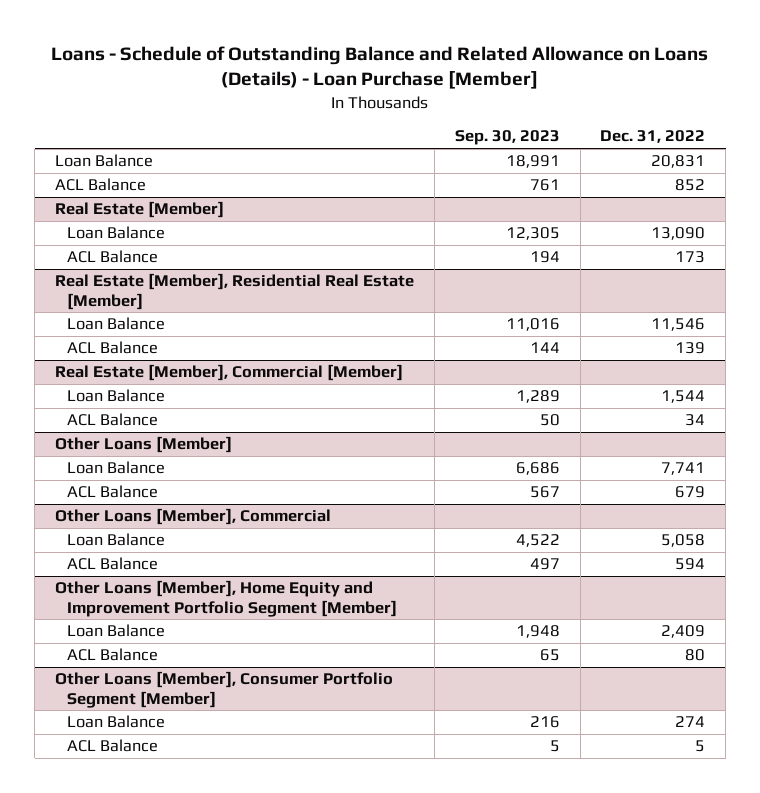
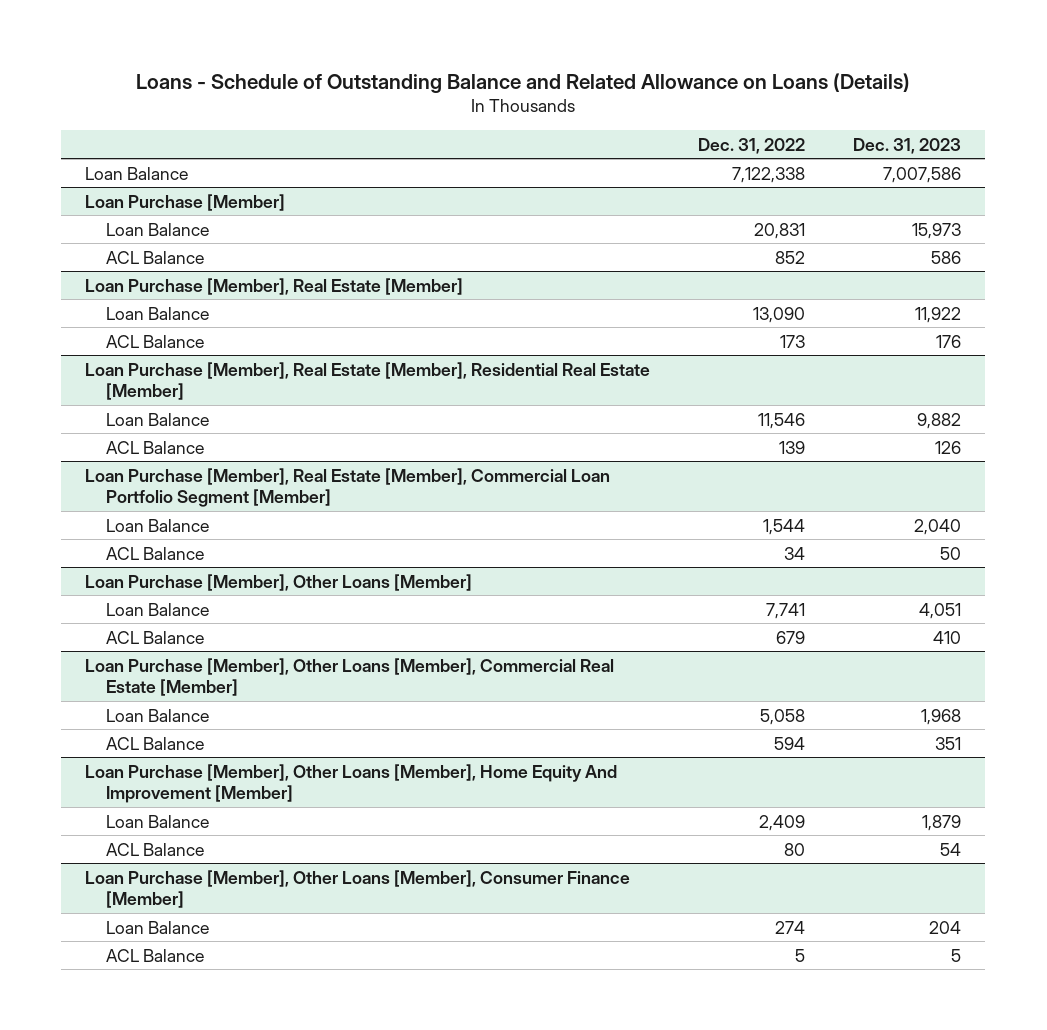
- Loans - Schedule of Outstanding Balance and Related Allowance on Loans (Details) - Loan Purchase [Member]
+ Loans - Schedule of Outstanding Balance and Related Allowance on Loans (Details)
- | Sep. 30, 2023 | Dec. 31, 2022
+ | Dec. 31, 2022 | Dec. 31, 2023
+ Loan Balance | 7,122,338 | 7,007,586
+ Loan Purchase [Member]
- Real Estate [Member]
+ Loan Purchase [Member], Real Estate [Member]
- Real Estate [Member], Residential Real Estate [Member]
+ Loan Purchase [Member], Real Estate [Member], Residential Real Estate [Member]
- Real Estate [Member], Commercial [Member]
+ Loan Purchase [Member], Real Estate [Member], Commercial Loan Portfolio Segment [Member]
- Other Loans [Member]
+ Loan Purchase [Member], Other Loans [Member]
- Other Loans [Member], Commercial
+ Loan Purchase [Member], Other Loans [Member], Commercial Real Estate [Member]
- Other Loans [Member], Home Equity and Improvement Portfolio Segment [Member]
+ Loan Purchase [Member], Other Loans [Member], Home Equity And Improvement [Member]
- Other Loans [Member], Consumer Portfolio Segment [Member]
+ Loan Purchase [Member], Other Loans [Member], Consumer Finance [Member]

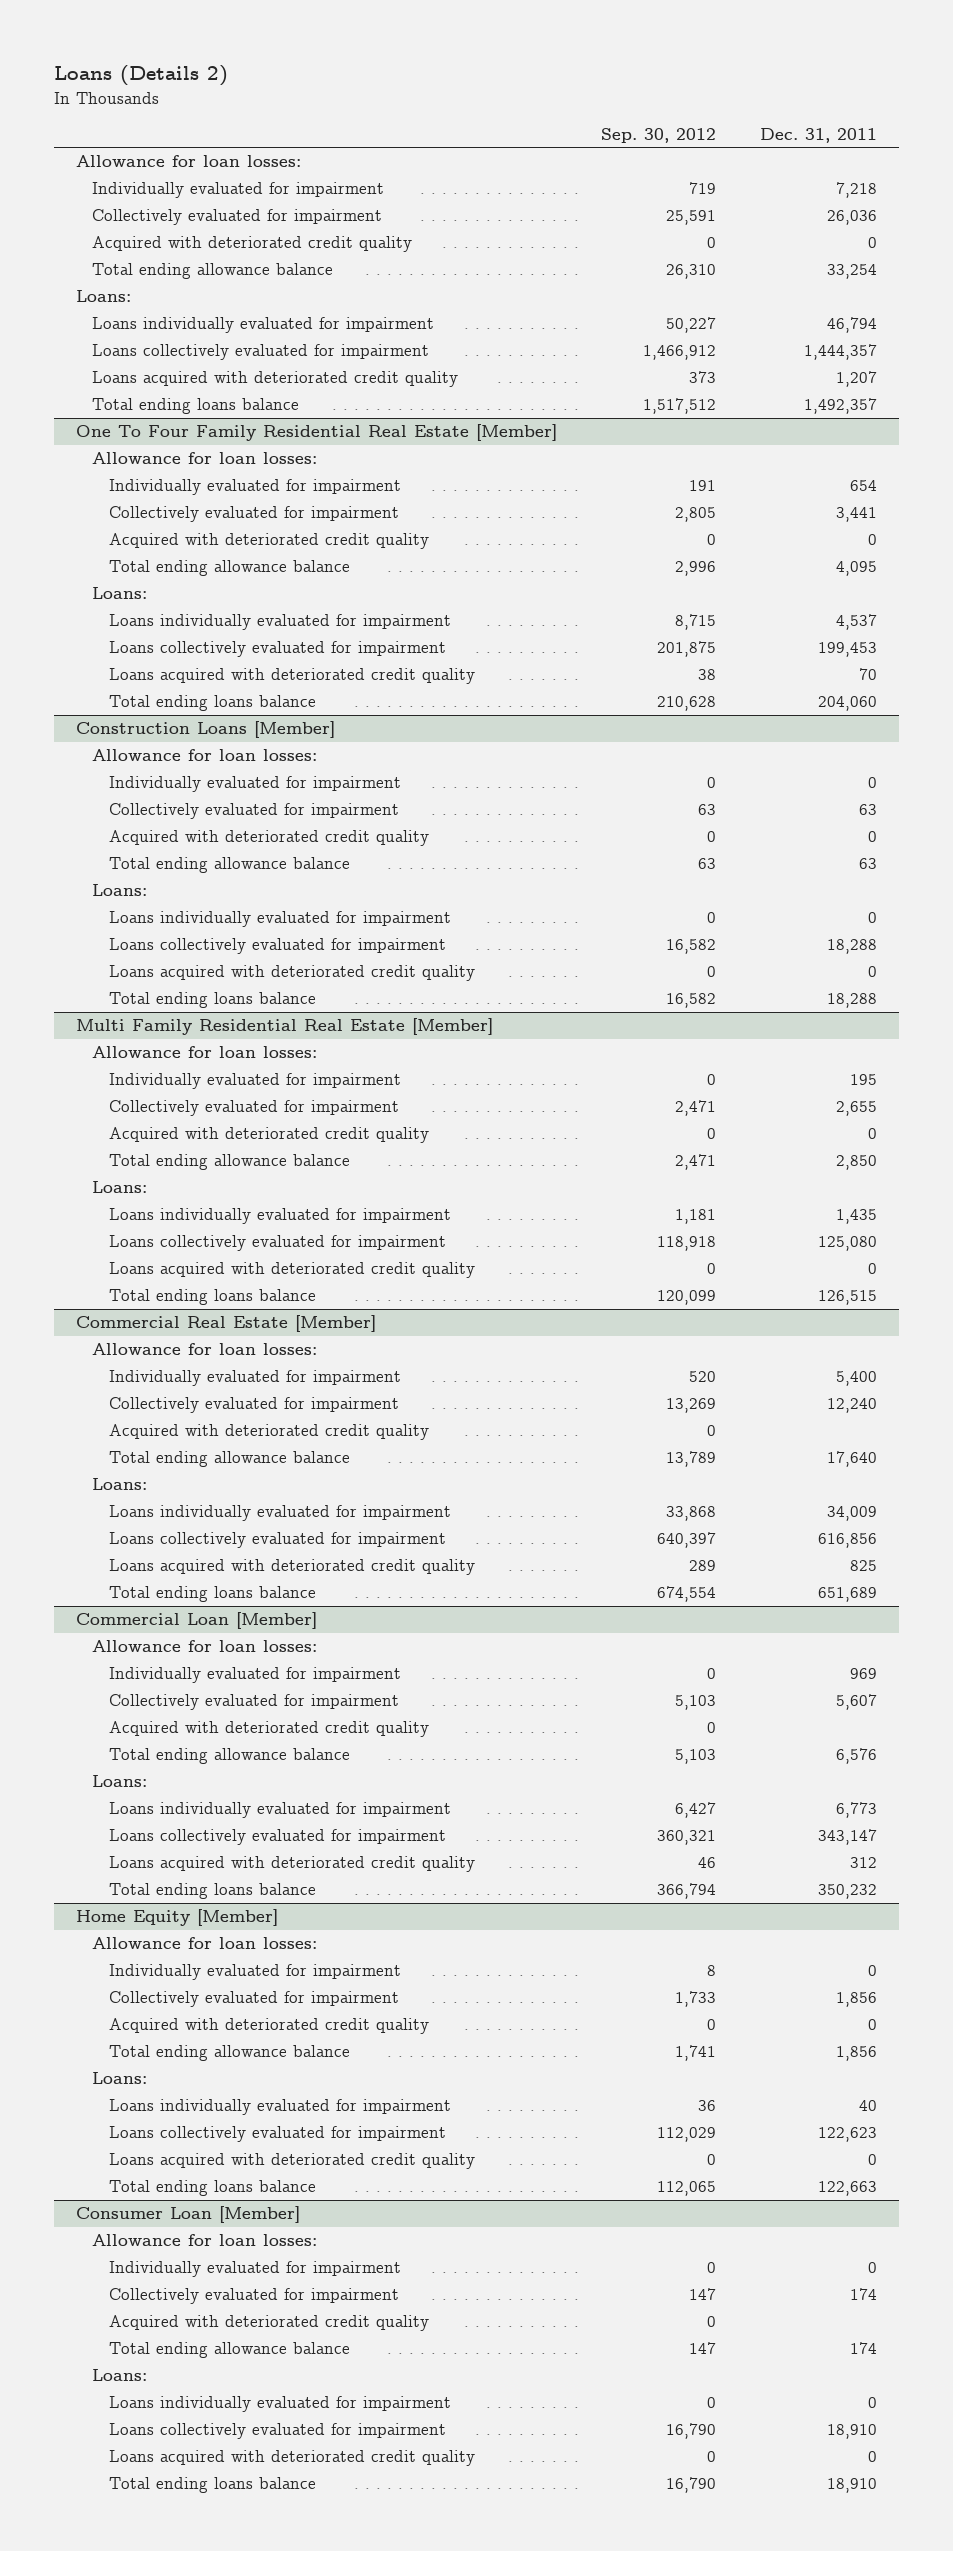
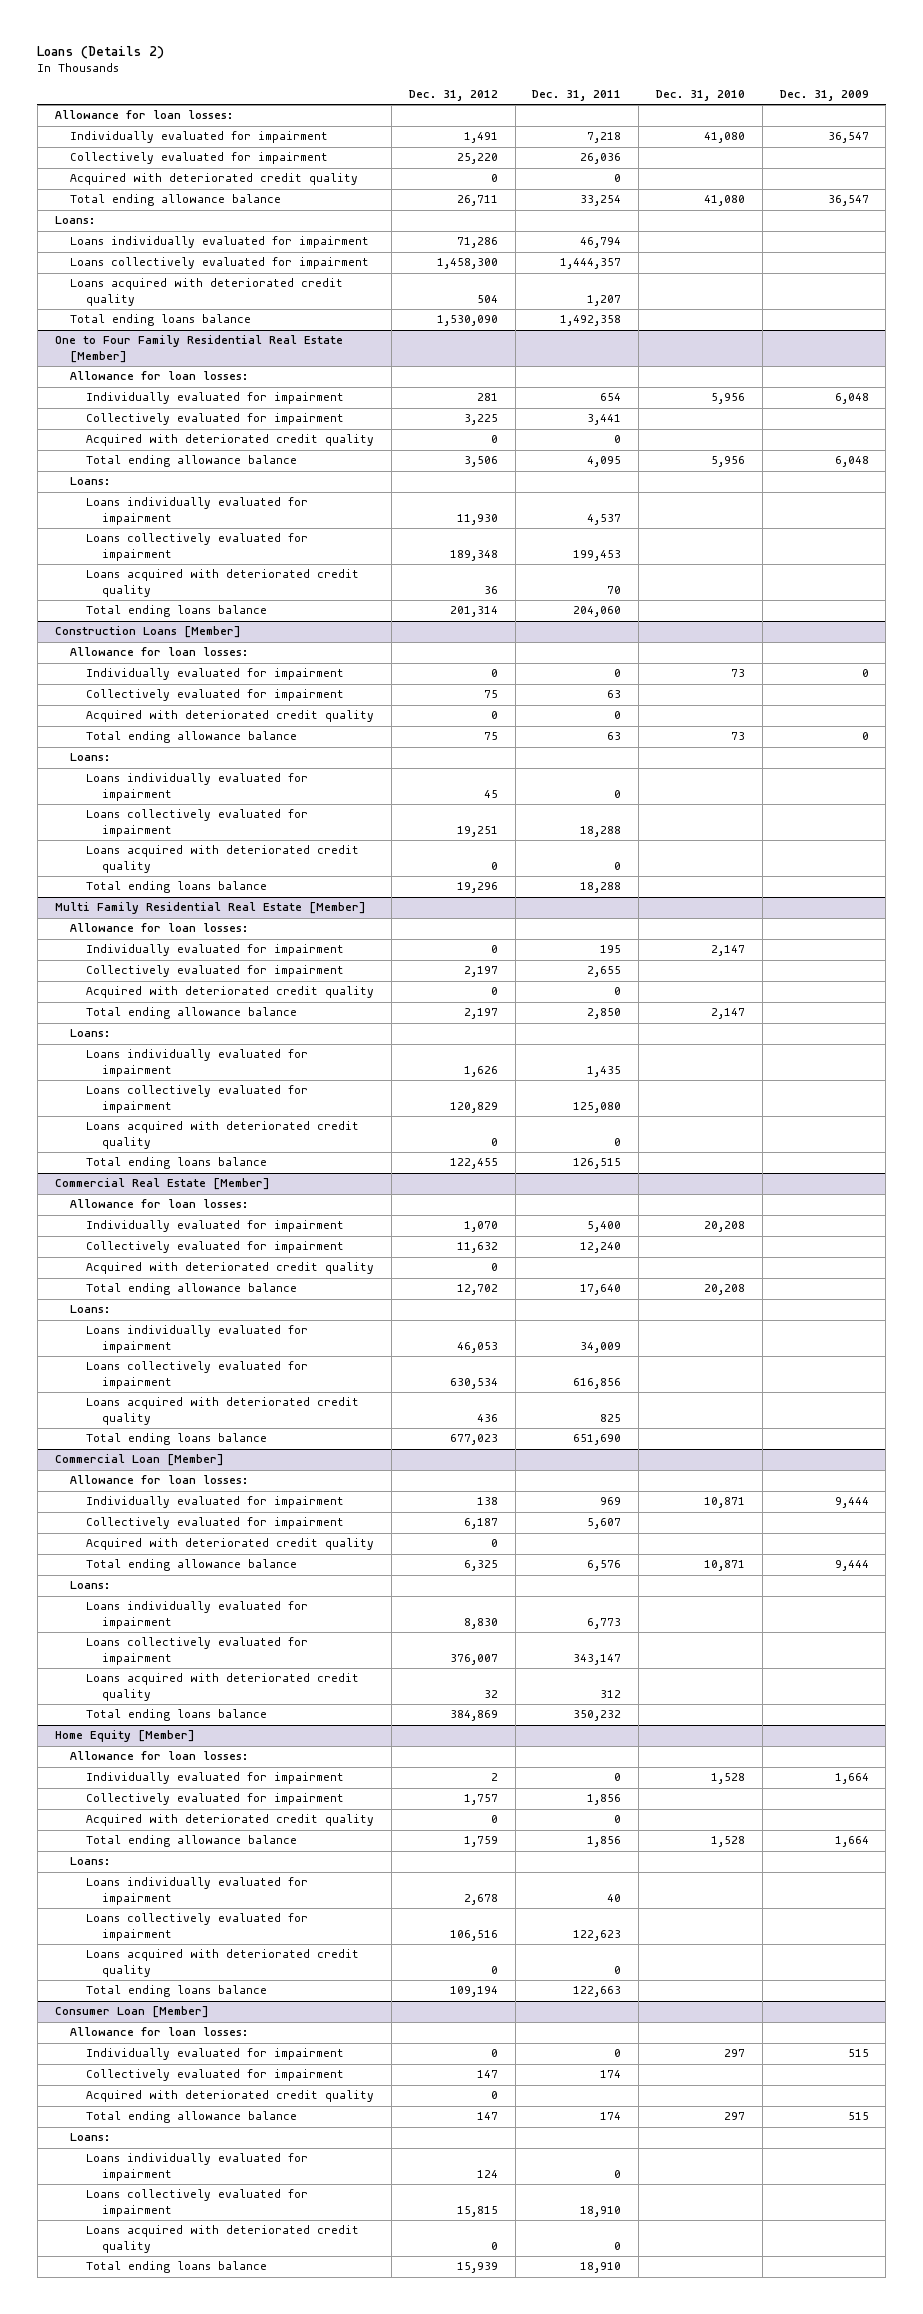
- | Sep. 30, 2012 | Dec. 31, 2011
+ | Dec. 31, 2012 | Dec. 31, 2011 | Dec. 31, 2010 | Dec. 31, 2009
- Total ending loans balance | 1,517,512 | 1,492,357
- One To Four Family Residential Real Estate [Member]
+ Total ending loans balance | 1,530,090 | 1,492,358 | |
+ One to Four Family Residential Real Estate [Member]
@ Commercial Real Estate [Member]
- Total ending loans balance | 674,554 | 651,689
+ Total ending loans balance | 677,023 | 651,690 | |

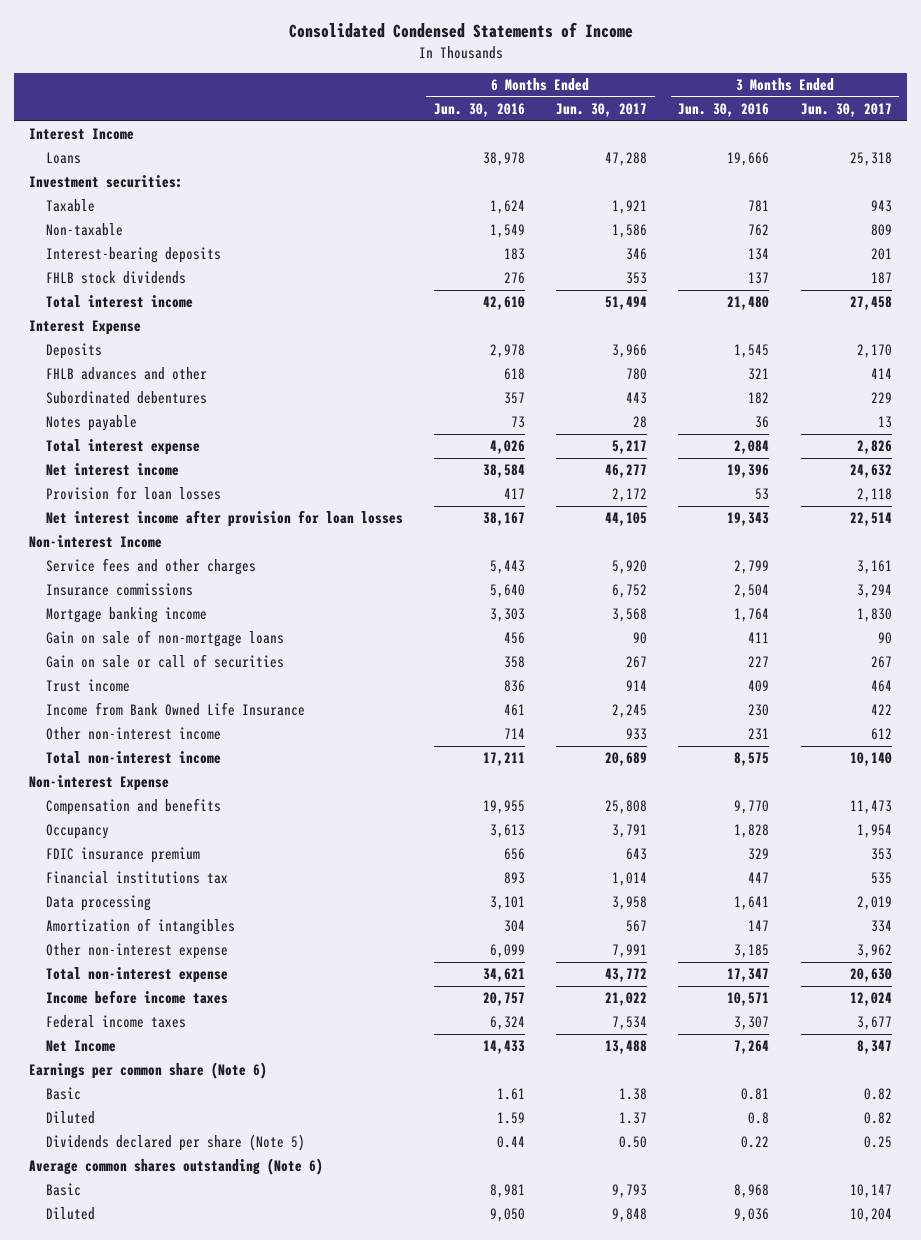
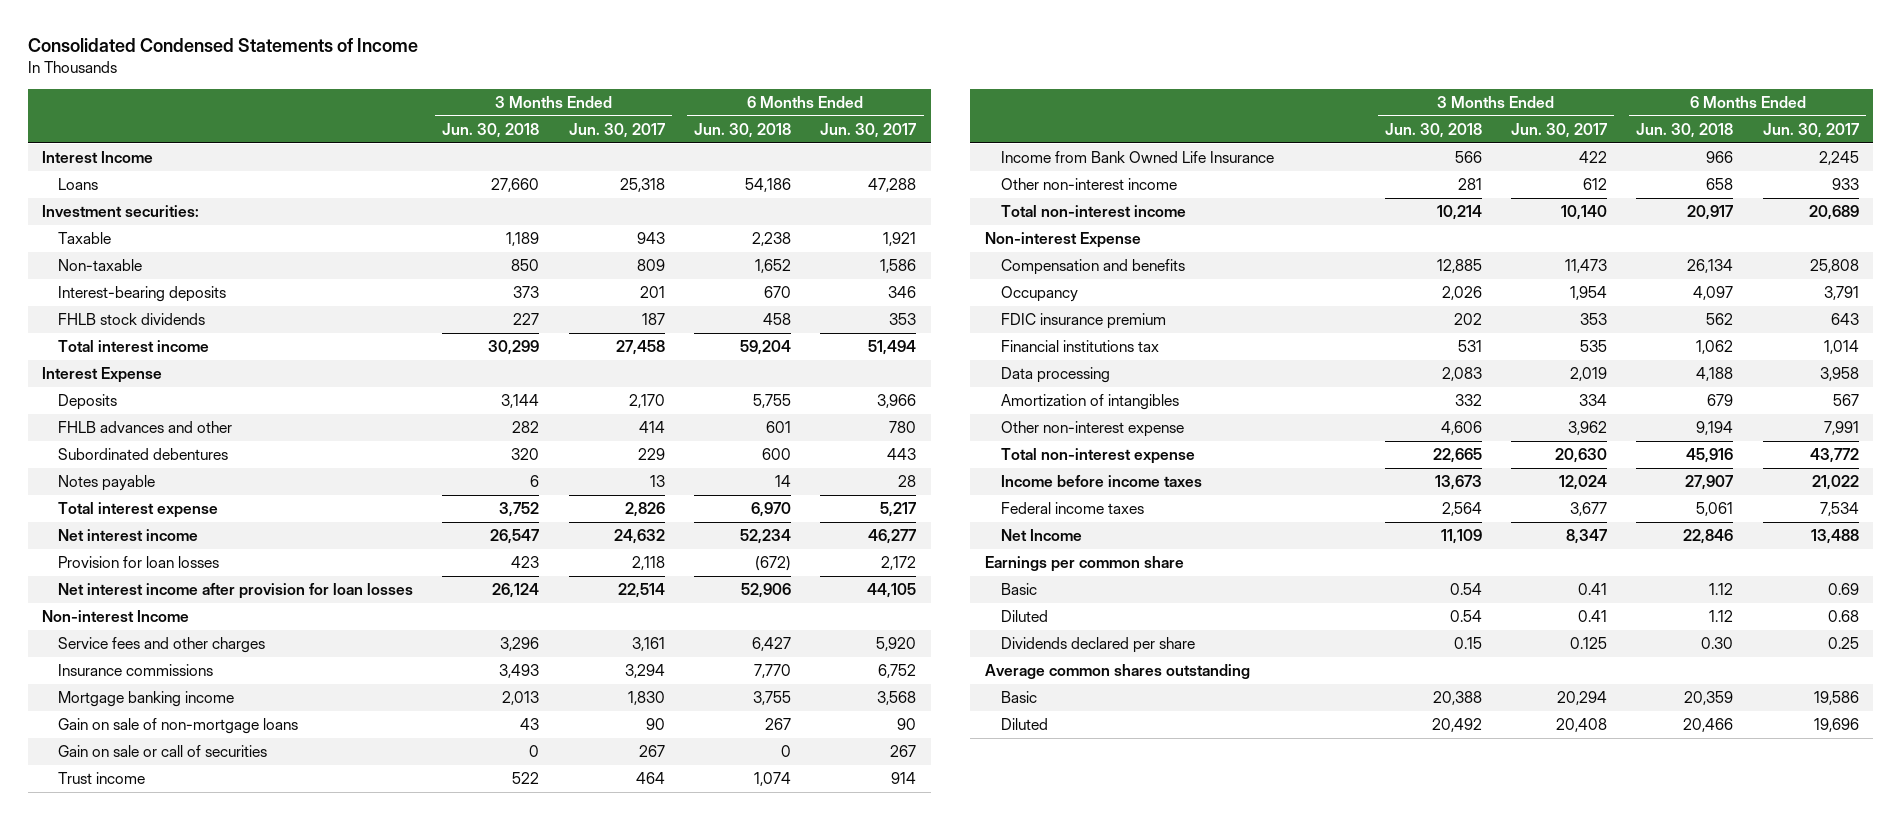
- | 6 Months Ended Jun. 30, 2016 | 6 Months Ended Jun. 30, 2017 | 3 Months Ended Jun. 30, 2016 | 3 Months Ended Jun. 30, 2017
+ | 3 Months Ended Jun. 30, 2018 | 3 Months Ended Jun. 30, 2017 | 6 Months Ended Jun. 30, 2018 | 6 Months Ended Jun. 30, 2017
- Earnings per common share (Note 6)
- Basic | 1.61 | 1.38 | 0.81 | 0.82
- Diluted | 1.59 | 1.37 | 0.8 | 0.82
- Dividends declared per share (Note 5) | 0.44 | 0.50 | 0.22 | 0.25
- Average common shares outstanding (Note 6)
- Basic | 8,981 | 9,793 | 8,968 | 10,147
- Diluted | 9,050 | 9,848 | 9,036 | 10,204
+ Earnings per common share
+ Basic | 0.54 | 0.41 | 1.12 | 0.69
+ Diluted | 0.54 | 0.41 | 1.12 | 0.68
+ Dividends declared per share | 0.15 | 0.125 | 0.30 | 0.25
+ Average common shares outstanding
+ Basic | 20,388 | 20,294 | 20,359 | 19,586
+ Diluted | 20,492 | 20,408 | 20,466 | 19,696

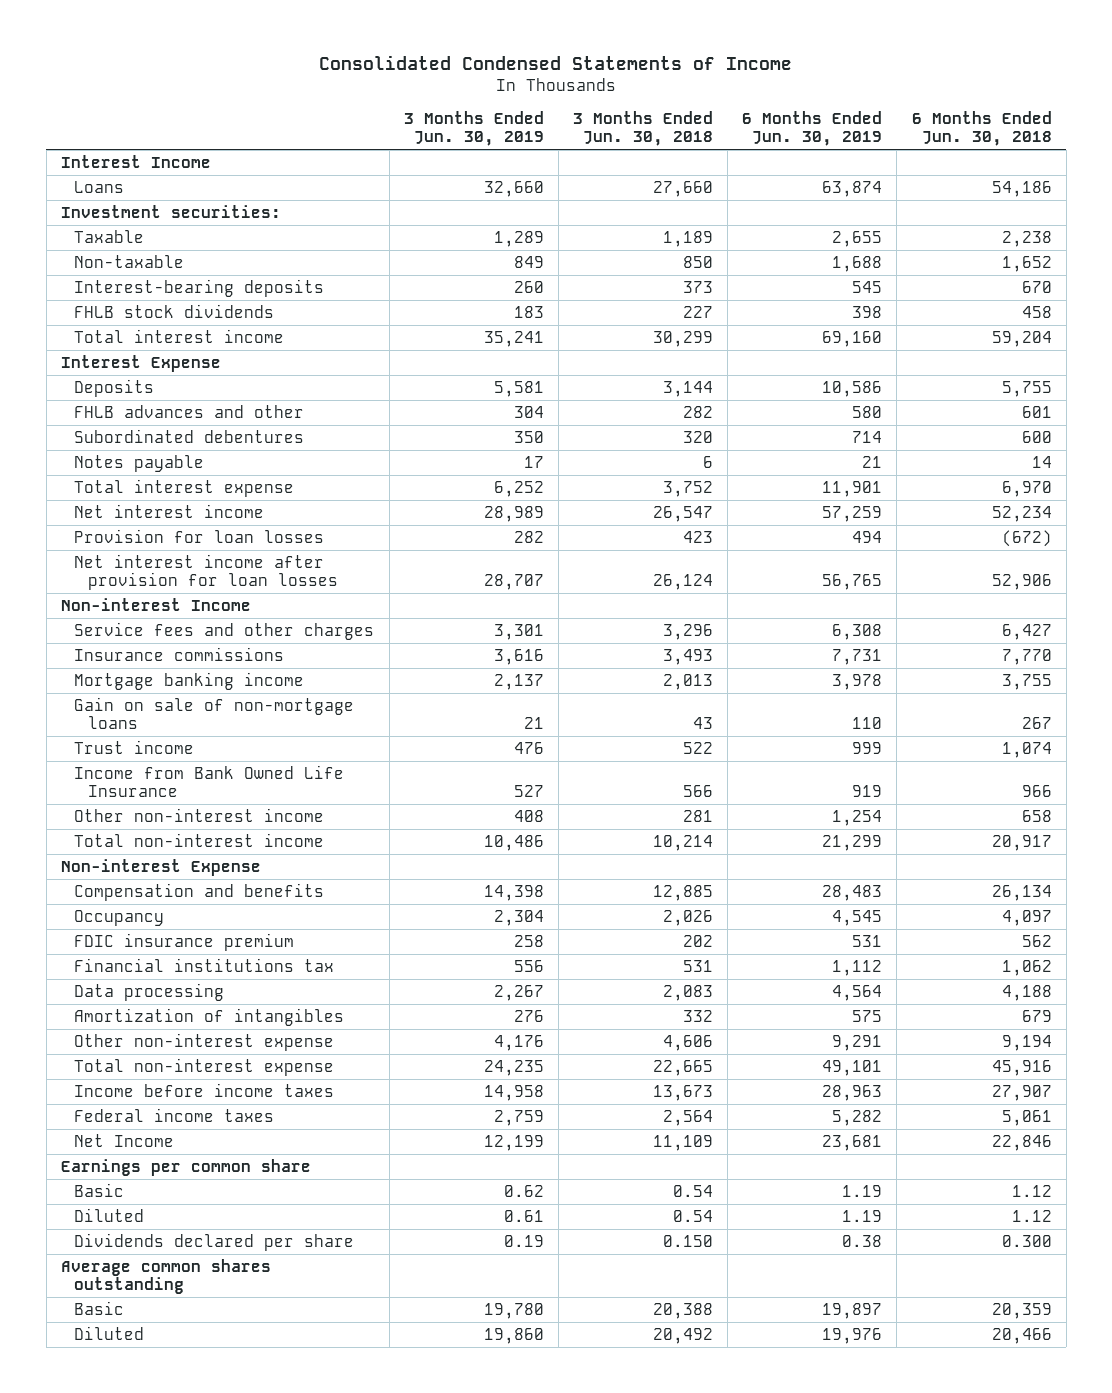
- | 3 Months Ended Jun. 30, 2018 | 3 Months Ended Jun. 30, 2017 | 6 Months Ended Jun. 30, 2018 | 6 Months Ended Jun. 30, 2017
+ | 3 Months Ended Jun. 30, 2019 | 3 Months Ended Jun. 30, 2018 | 6 Months Ended Jun. 30, 2019 | 6 Months Ended Jun. 30, 2018
- Gain on sale or call of securities | 0 | 267 | 0 | 267
- Dividends declared per share | 0.15 | 0.125 | 0.30 | 0.25
+ Dividends declared per share | 0.19 | 0.150 | 0.38 | 0.300

